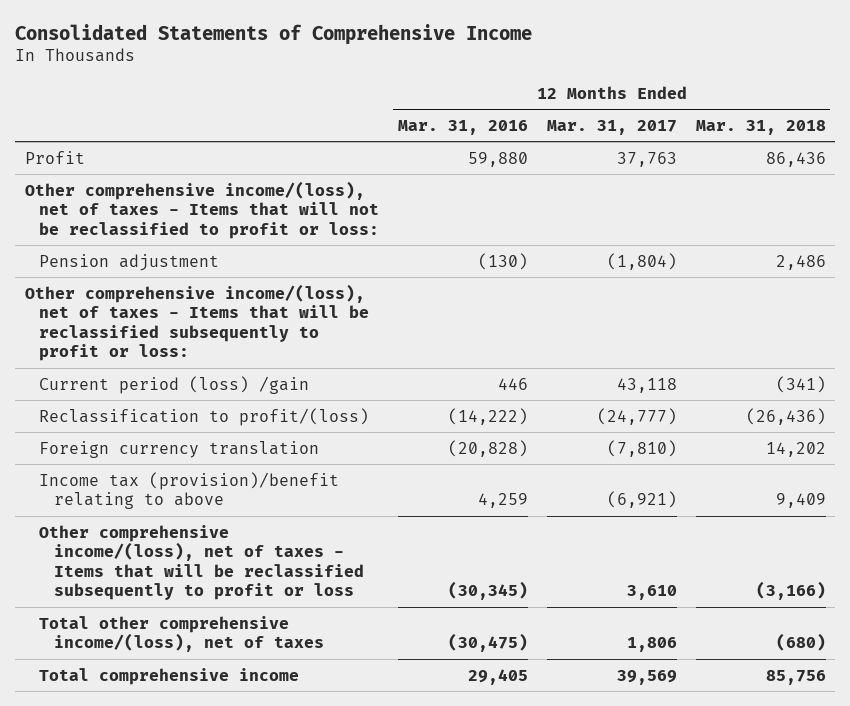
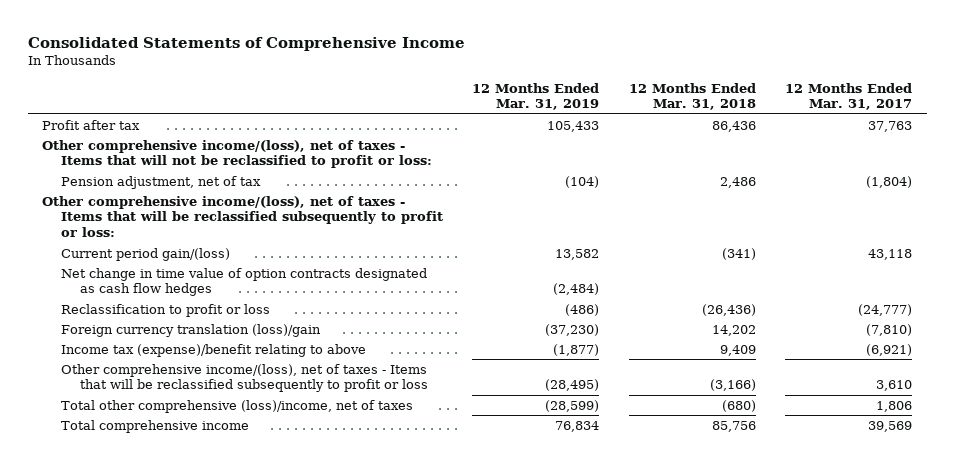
- | 12 Months Ended Mar. 31, 2016 | 12 Months Ended Mar. 31, 2017 | 12 Months Ended Mar. 31, 2018
+ | 12 Months Ended Mar. 31, 2019 | 12 Months Ended Mar. 31, 2018 | 12 Months Ended Mar. 31, 2017
- Profit | 59,880 | 37,763 | 86,436
+ Profit after tax | 105,433 | 86,436 | 37,763
- Pension adjustment | (130) | (1,804) | 2,486
+ Pension adjustment, net of tax | (104) | 2,486 | (1,804)
- Current period (loss) /gain | 446 | 43,118 | (341)
- Reclassification to profit/(loss) | (14,222) | (24,777) | (26,436)
- Foreign currency translation | (20,828) | (7,810) | 14,202
- Income tax (provision)/benefit relating to above | 4,259 | (6,921) | 9,409
+ Current period gain/(loss) | 13,582 | (341) | 43,118
+ Net change in time value of option contracts designated as cash flow hedges | (2,484) | |
+ Reclassification to profit or loss | (486) | (26,436) | (24,777)
+ Foreign currency translation (loss)/gain | (37,230) | 14,202 | (7,810)
+ Income tax (expense)/benefit relating to above | (1,877) | 9,409 | (6,921)
- Total other comprehensive income/(loss), net of taxes | (30,475) | 1,806 | (680)
+ Total other comprehensive (loss)/income, net of taxes | (28,599) | (680) | 1,806

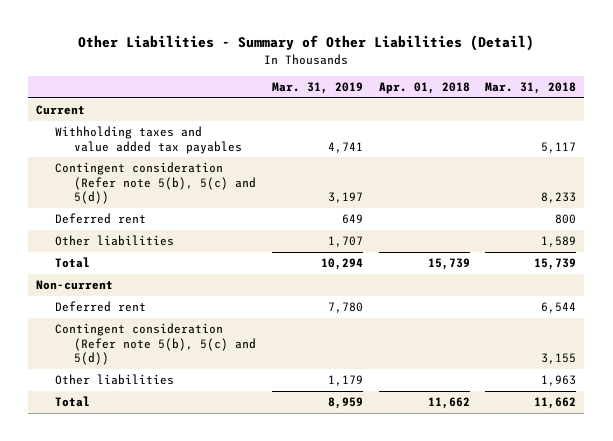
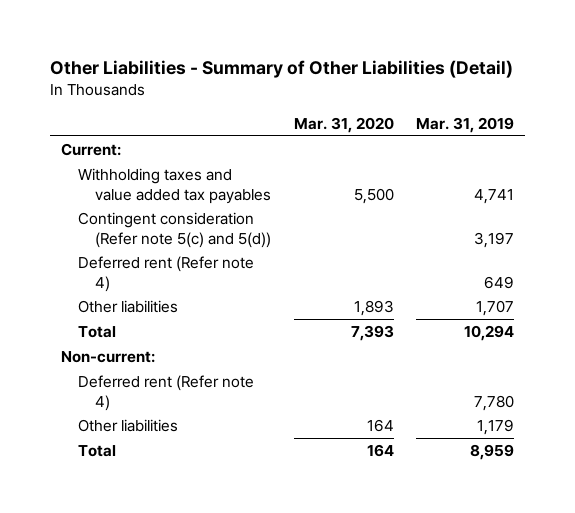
- | Mar. 31, 2019 | Apr. 01, 2018 | Mar. 31, 2018
+ | Mar. 31, 2020 | Mar. 31, 2019
- Current
+ Current:
- Contingent consideration (Refer note 5(b), 5(c) and 5(d)) | 3,197 | | 8,233
- Deferred rent | 649 | | 800
+ Contingent consideration (Refer note 5(c) and 5(d)) | | 3,197
+ Deferred rent (Refer note 4) | | 649
- Non-current
- Deferred rent | 7,780 | | 6,544
- Contingent consideration (Refer note 5(b), 5(c) and 5(d)) | | | 3,155
+ Non-current:
+ Deferred rent (Refer note 4) | | 7,780

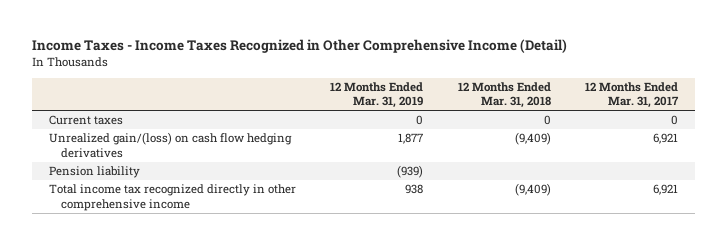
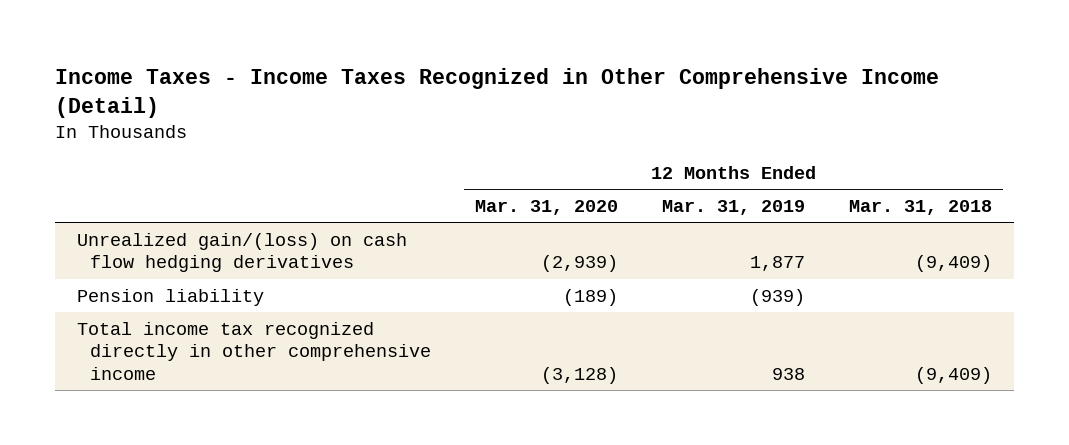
- | 12 Months Ended Mar. 31, 2019 | 12 Months Ended Mar. 31, 2018 | 12 Months Ended Mar. 31, 2017
+ | 12 Months Ended Mar. 31, 2020 | 12 Months Ended Mar. 31, 2019 | 12 Months Ended Mar. 31, 2018
- Current taxes | 0 | 0 | 0

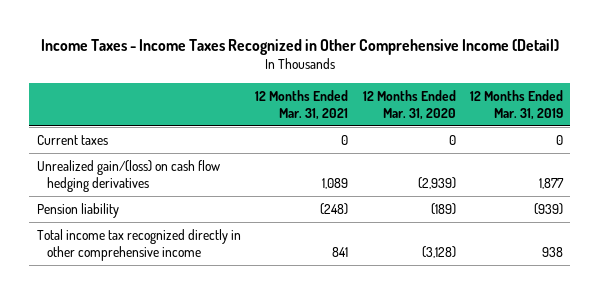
- | 12 Months Ended Mar. 31, 2020 | 12 Months Ended Mar. 31, 2019 | 12 Months Ended Mar. 31, 2018
+ | 12 Months Ended Mar. 31, 2021 | 12 Months Ended Mar. 31, 2020 | 12 Months Ended Mar. 31, 2019
+ Current taxes | 0 | 0 | 0

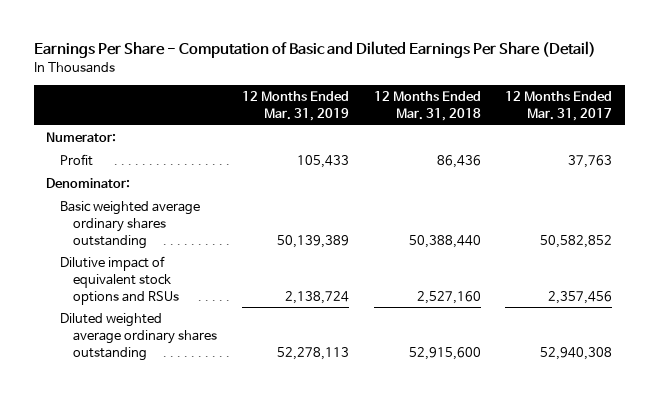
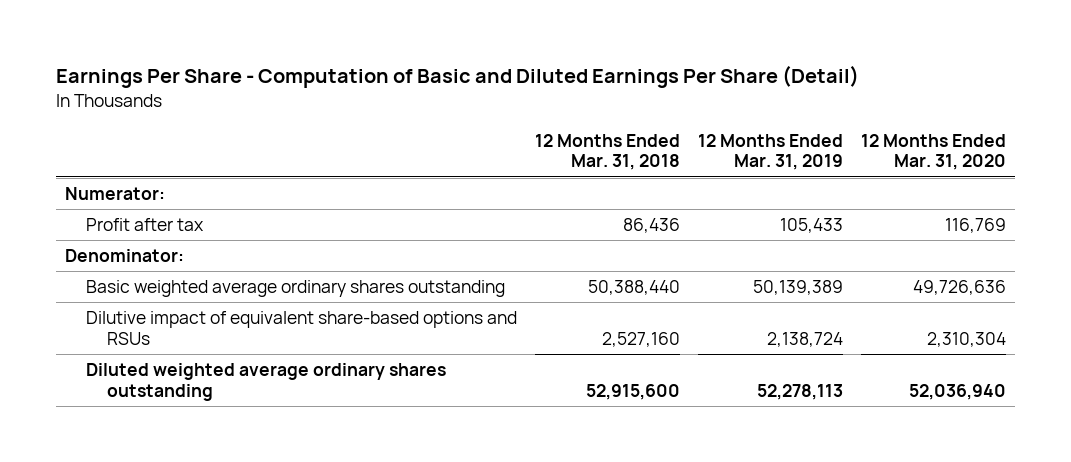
- | 12 Months Ended Mar. 31, 2019 | 12 Months Ended Mar. 31, 2018 | 12 Months Ended Mar. 31, 2017
+ | 12 Months Ended Mar. 31, 2018 | 12 Months Ended Mar. 31, 2019 | 12 Months Ended Mar. 31, 2020
- Profit | 105,433 | 86,436 | 37,763
+ Profit after tax | 86,436 | 105,433 | 116,769
- Dilutive impact of equivalent stock options and RSUs | 2,138,724 | 2,527,160 | 2,357,456
+ Dilutive impact of equivalent share-based options and RSUs | 2,527,160 | 2,138,724 | 2,310,304

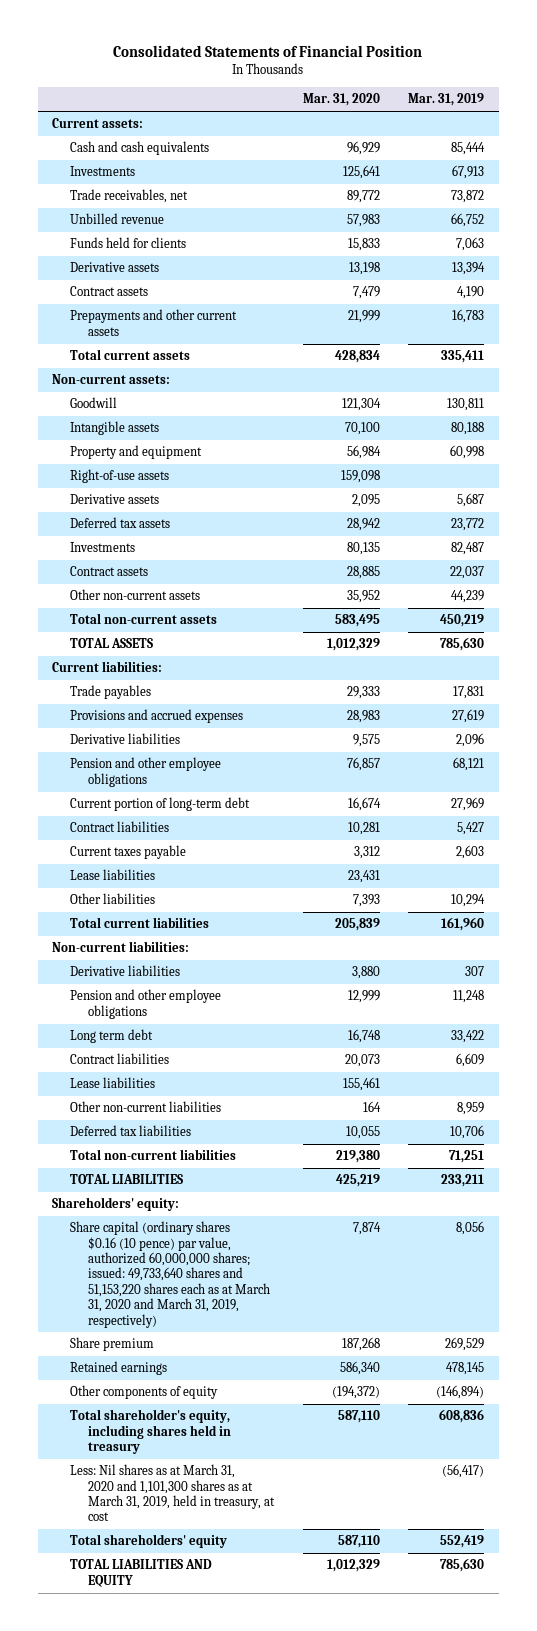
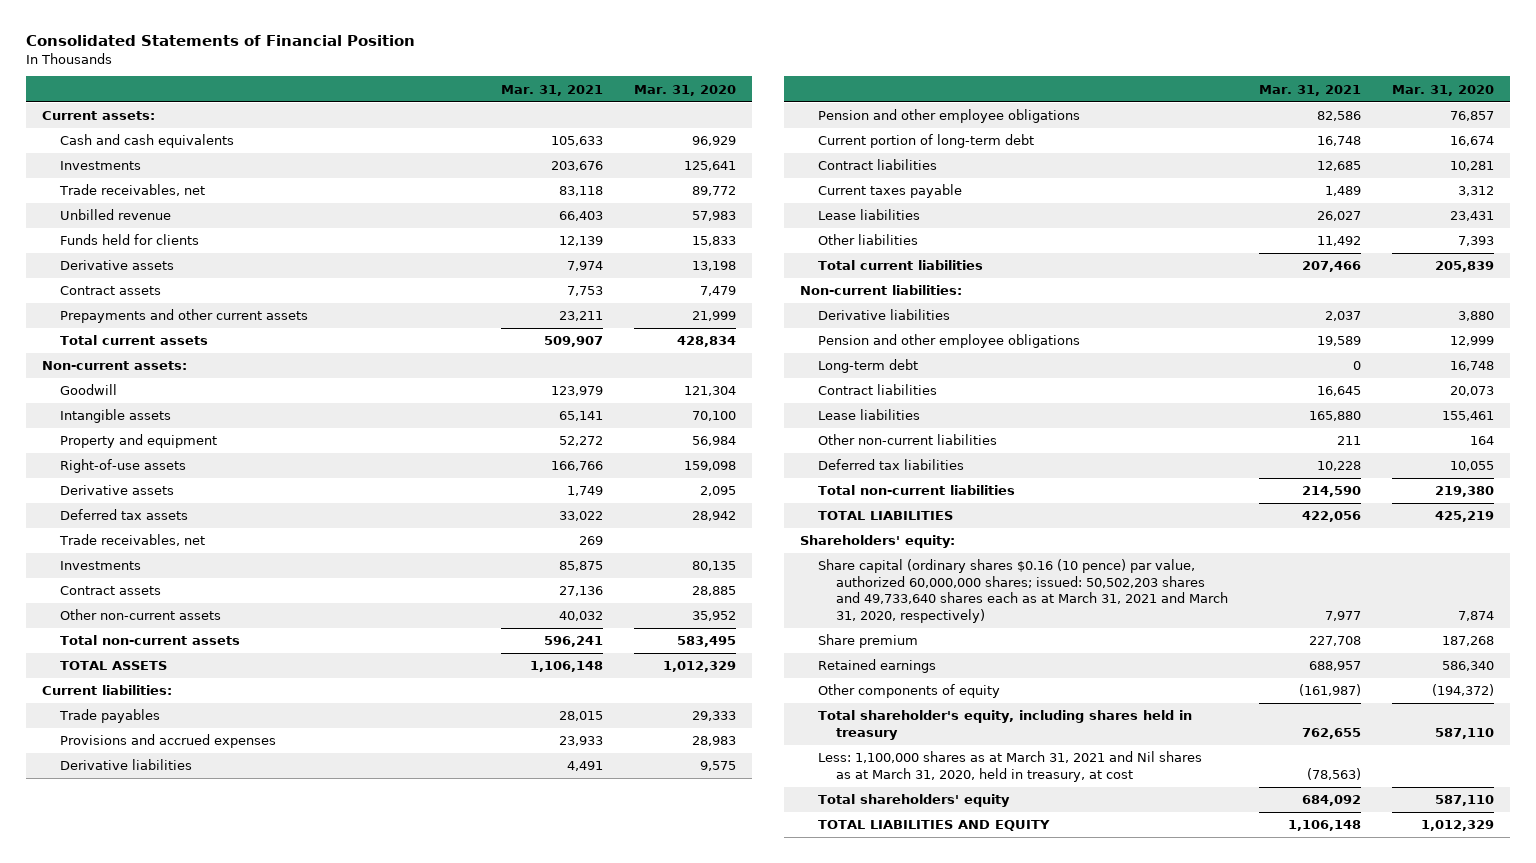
- | Mar. 31, 2020 | Mar. 31, 2019
+ | Mar. 31, 2021 | Mar. 31, 2020
+ Trade receivables, net | 269 |
- Long term debt | 16,748 | 33,422
+ Long-term debt | 0 | 16,748
- Share capital (ordinary shares $0.16 (10 pence) par value, authorized 60,000,000 shares; issued: 49,733,640 shares and 51,153,220 shares each as at March 31, 2020 and March 31, 2019, respectively) | 7,874 | 8,056
+ Share capital (ordinary shares $0.16 (10 pence) par value, authorized 60,000,000 shares; issued: 50,502,203 shares and 49,733,640 shares each as at March 31, 2021 and March 31, 2020, respectively) | 7,977 | 7,874
- Less: Nil shares as at March 31, 2020 and 1,101,300 shares as at March 31, 2019, held in treasury, at cost | | (56,417)
+ Less: 1,100,000 shares as at March 31, 2021 and Nil shares as at March 31, 2020, held in treasury, at cost | (78,563) |

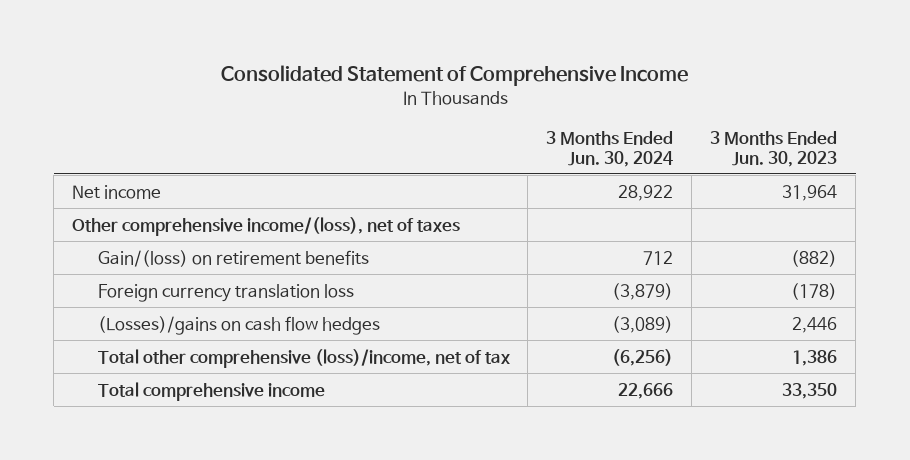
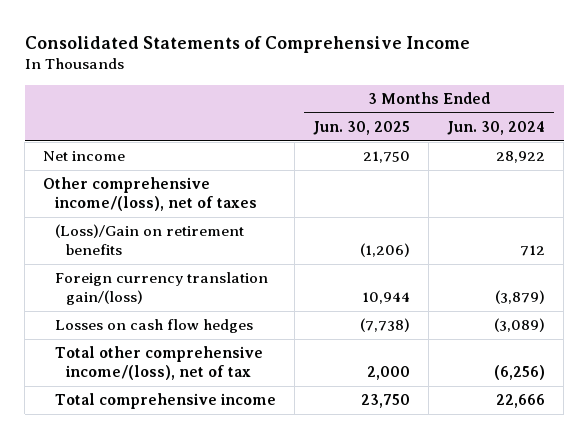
- Consolidated Statement of Comprehensive Income
+ Consolidated Statements of Comprehensive Income
- | 3 Months Ended Jun. 30, 2024 | 3 Months Ended Jun. 30, 2023
+ | 3 Months Ended Jun. 30, 2025 | 3 Months Ended Jun. 30, 2024
- Gain/(loss) on retirement benefits | 712 | (882)
- Foreign currency translation loss | (3,879) | (178)
- (Losses)/gains on cash flow hedges | (3,089) | 2,446
- Total other comprehensive (loss)/income, net of tax | (6,256) | 1,386
+ (Loss)/Gain on retirement benefits | (1,206) | 712
+ Foreign currency translation gain/(loss) | 10,944 | (3,879)
+ Losses on cash flow hedges | (7,738) | (3,089)
+ Total other comprehensive income/(loss), net of tax | 2,000 | (6,256)

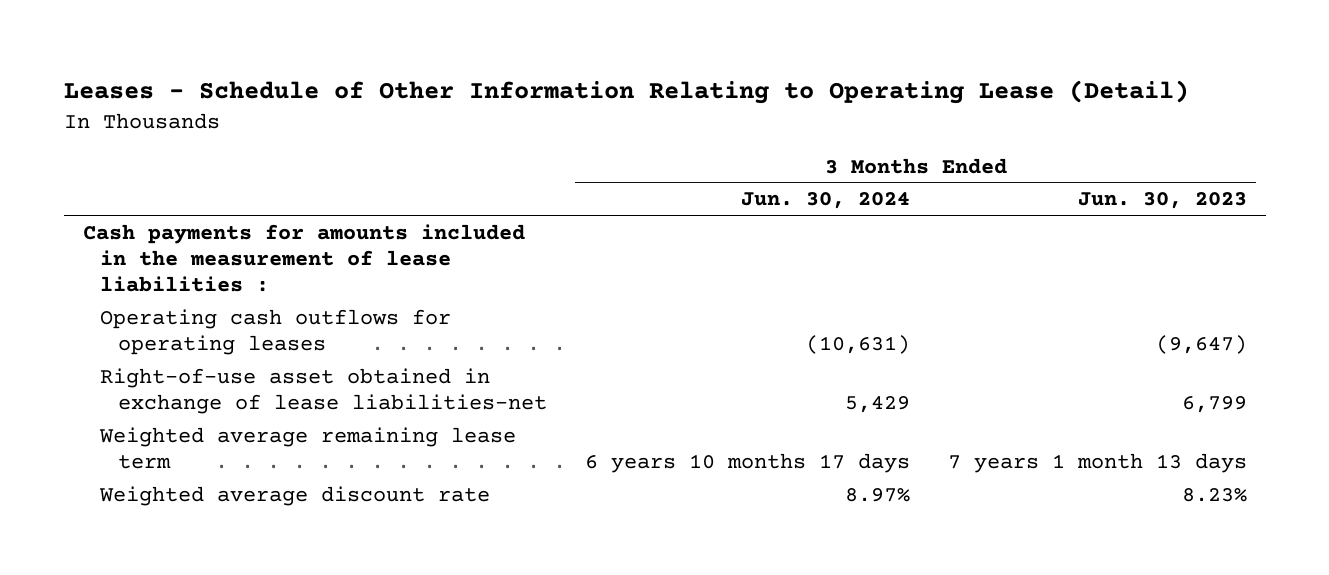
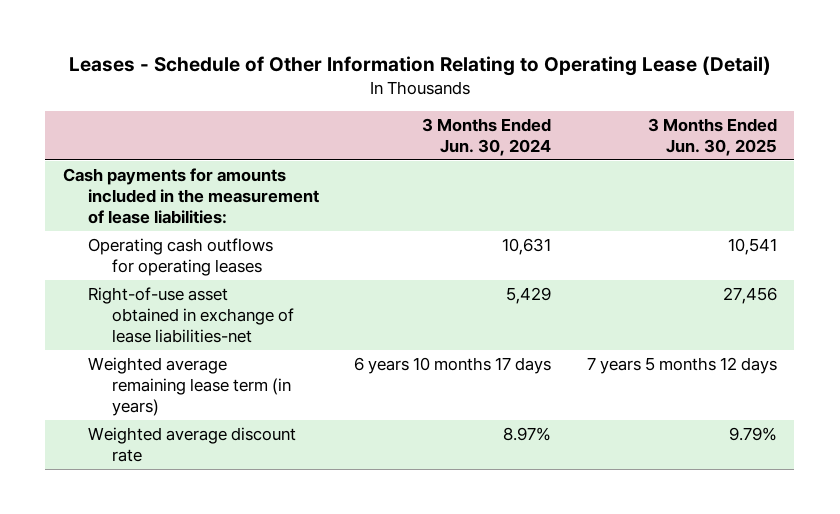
- | 3 Months Ended Jun. 30, 2024 | 3 Months Ended Jun. 30, 2023
+ | 3 Months Ended Jun. 30, 2024 | 3 Months Ended Jun. 30, 2025
- Cash payments for amounts included in the measurement of lease liabilities :
- Operating cash outflows for operating leases | (10,631) | (9,647)
+ Cash payments for amounts included in the measurement of lease liabilities:
+ Operating cash outflows for operating leases | 10,631 | 10,541
- Weighted average remaining lease term | 6 years 10 months 17 days | 7 years 1 month 13 days
+ Weighted average remaining lease term (in years) | 6 years 10 months 17 days | 7 years 5 months 12 days

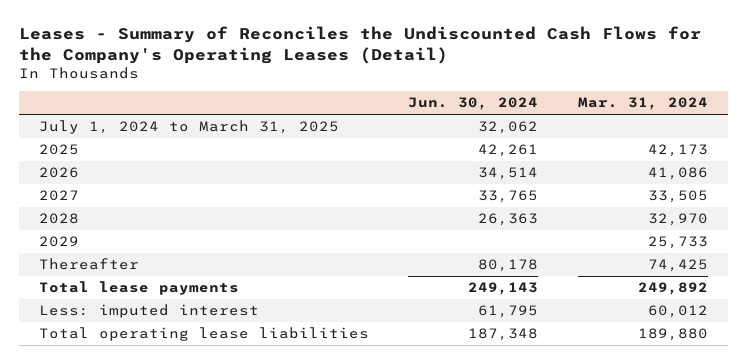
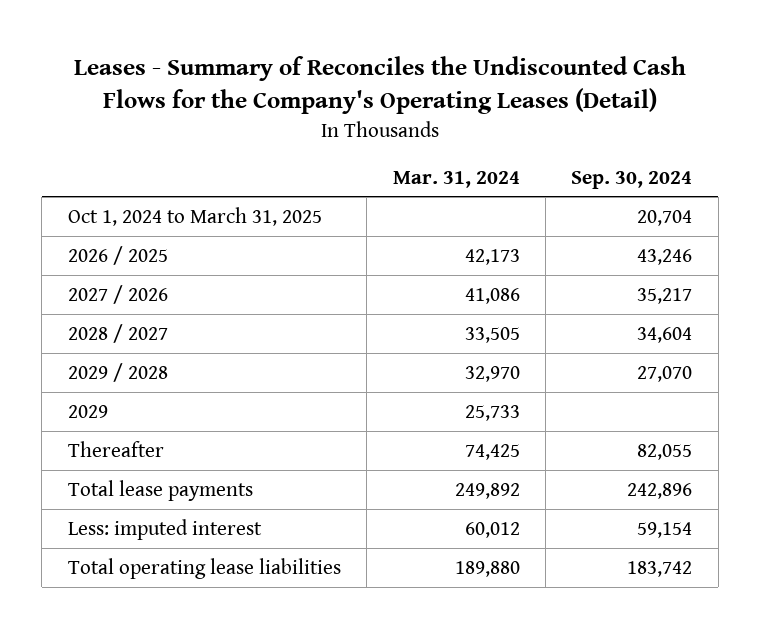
- | Jun. 30, 2024 | Mar. 31, 2024
+ | Mar. 31, 2024 | Sep. 30, 2024
- July 1, 2024 to March 31, 2025 | 32,062 |
- 2025 | 42,261 | 42,173
- 2026 | 34,514 | 41,086
- 2027 | 33,765 | 33,505
- 2028 | 26,363 | 32,970
+ Oct 1, 2024 to March 31, 2025 | | 20,704
+ 2026 / 2025 | 42,173 | 43,246
+ 2027 / 2026 | 41,086 | 35,217
+ 2028 / 2027 | 33,505 | 34,604
+ 2029 / 2028 | 32,970 | 27,070

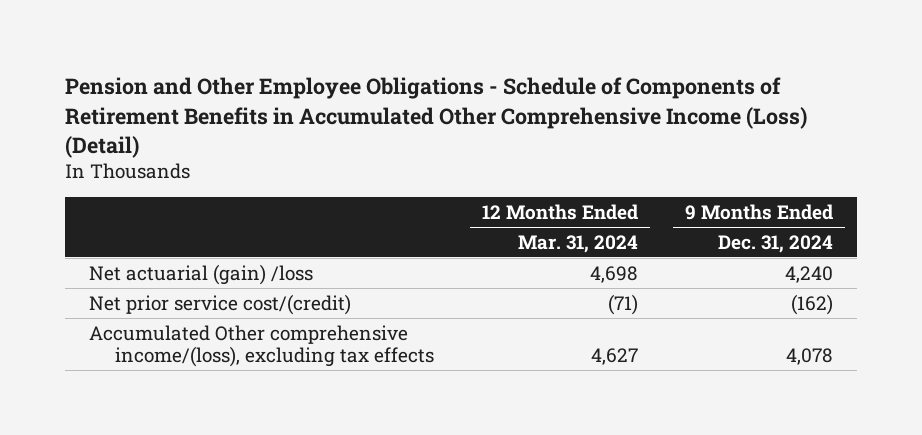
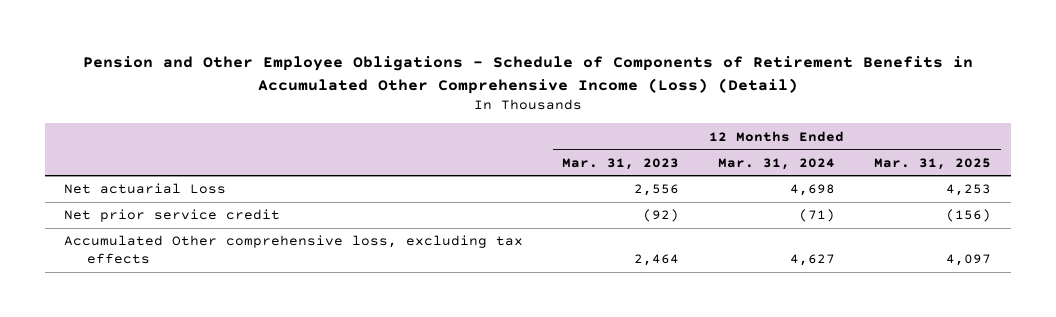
- | 12 Months Ended Mar. 31, 2024 | 9 Months Ended Dec. 31, 2024
+ | 12 Months Ended Mar. 31, 2023 | 12 Months Ended Mar. 31, 2024 | 12 Months Ended Mar. 31, 2025
- Net actuarial (gain) /loss | 4,698 | 4,240
- Net prior service cost/(credit) | (71) | (162)
- Accumulated Other comprehensive income/(loss), excluding tax effects | 4,627 | 4,078
+ Net actuarial Loss | 2,556 | 4,698 | 4,253
+ Net prior service credit | (92) | (71) | (156)
+ Accumulated Other comprehensive loss, excluding tax effects | 2,464 | 4,627 | 4,097

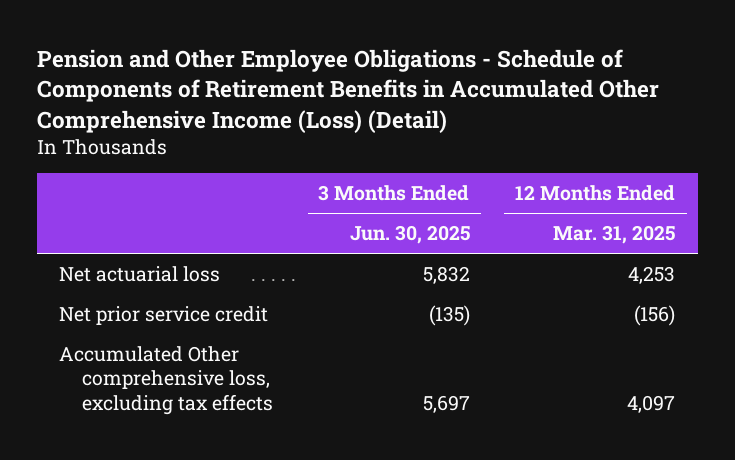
- | 12 Months Ended Mar. 31, 2023 | 12 Months Ended Mar. 31, 2024 | 12 Months Ended Mar. 31, 2025
+ | 3 Months Ended Jun. 30, 2025 | 12 Months Ended Mar. 31, 2025
- Net actuarial Loss | 2,556 | 4,698 | 4,253
+ Net actuarial loss | 5,832 | 4,253

